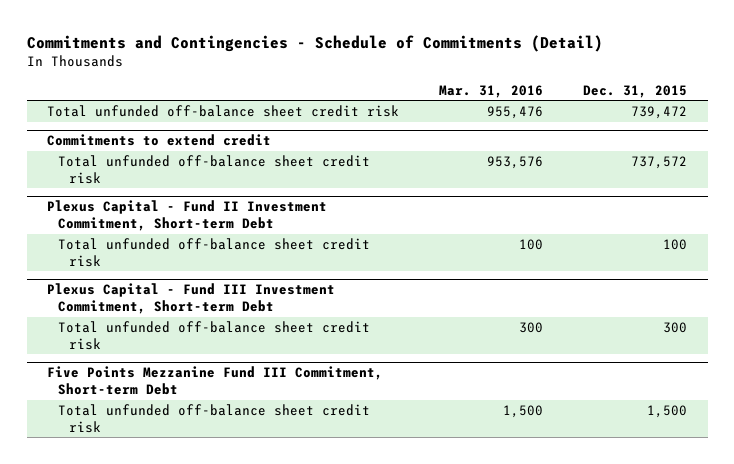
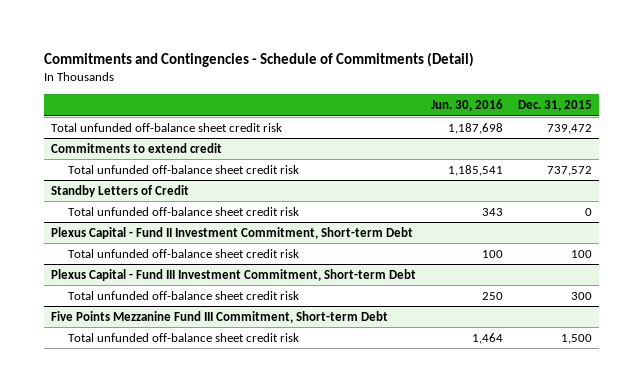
- | Mar. 31, 2016 | Dec. 31, 2015
+ | Jun. 30, 2016 | Dec. 31, 2015
+ Standby Letters of Credit
+ Total unfunded off-balance sheet credit risk | 343 | 0

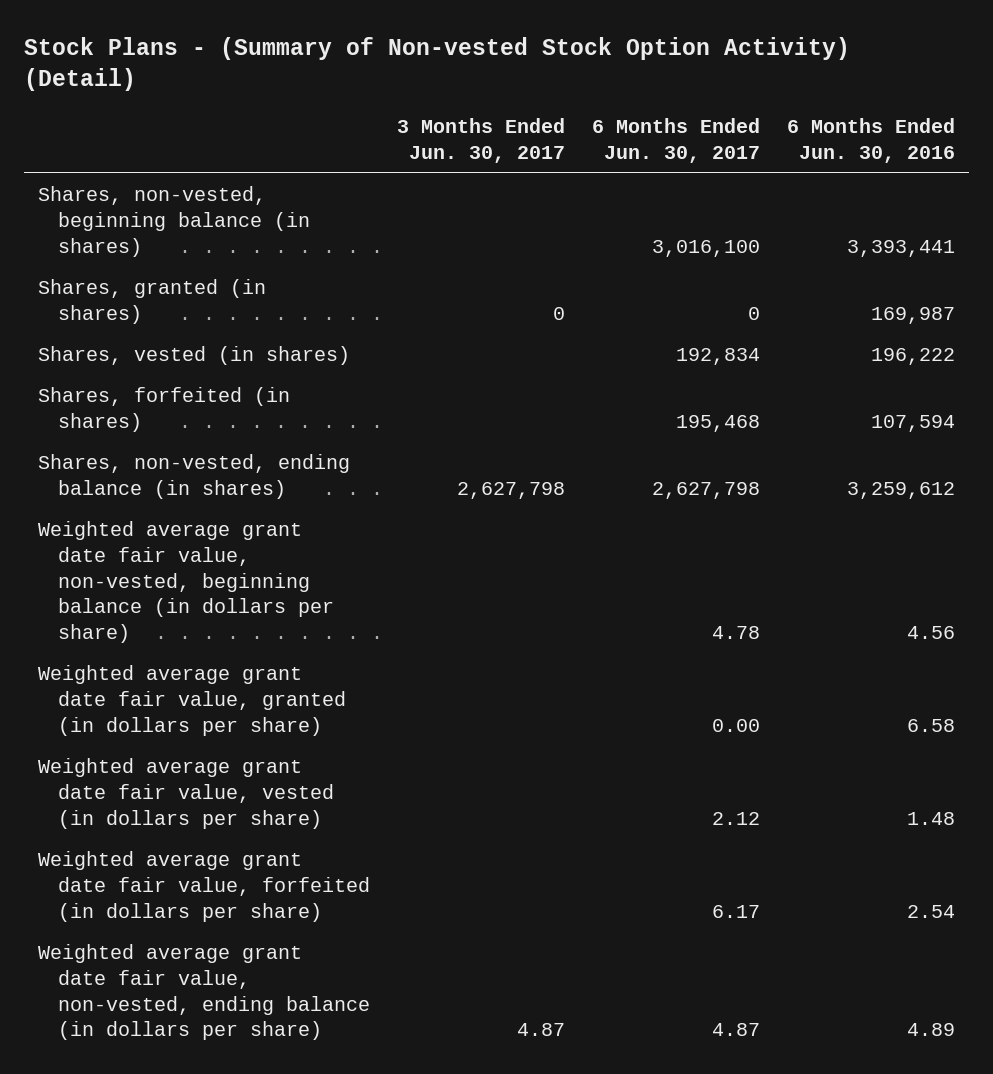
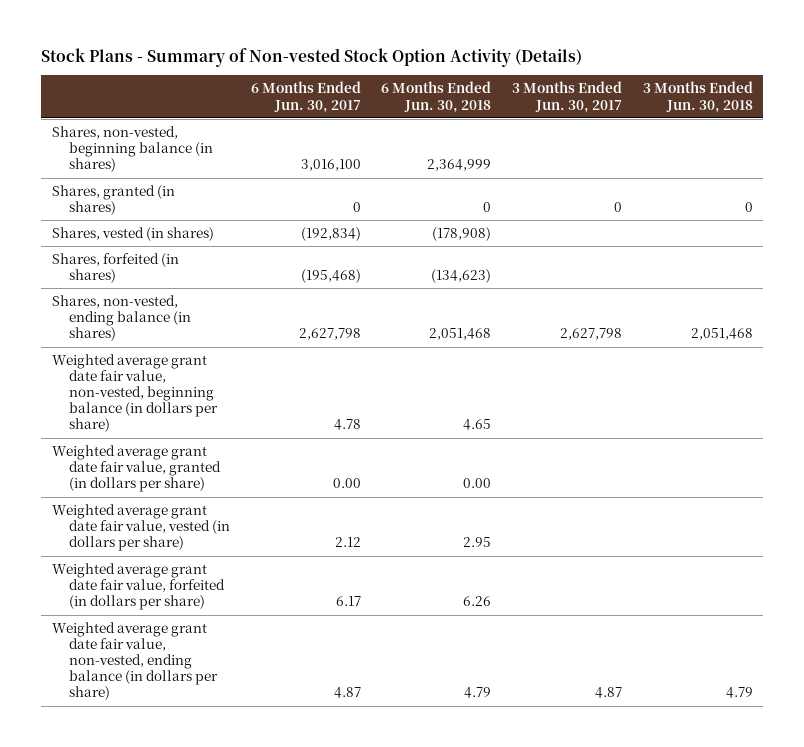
- Stock Plans - (Summary of Non-vested Stock Option Activity) (Detail)
+ Stock Plans - Summary of Non-vested Stock Option Activity (Details)
- | 3 Months Ended Jun. 30, 2017 | 6 Months Ended Jun. 30, 2017 | 6 Months Ended Jun. 30, 2016
+ | 6 Months Ended Jun. 30, 2017 | 6 Months Ended Jun. 30, 2018 | 3 Months Ended Jun. 30, 2017 | 3 Months Ended Jun. 30, 2018
- Shares, vested (in shares) | | 192,834 | 196,222
- Shares, forfeited (in shares) | | 195,468 | 107,594
+ Shares, vested (in shares) | (192,834) | (178,908) | |
+ Shares, forfeited (in shares) | (195,468) | (134,623) | |

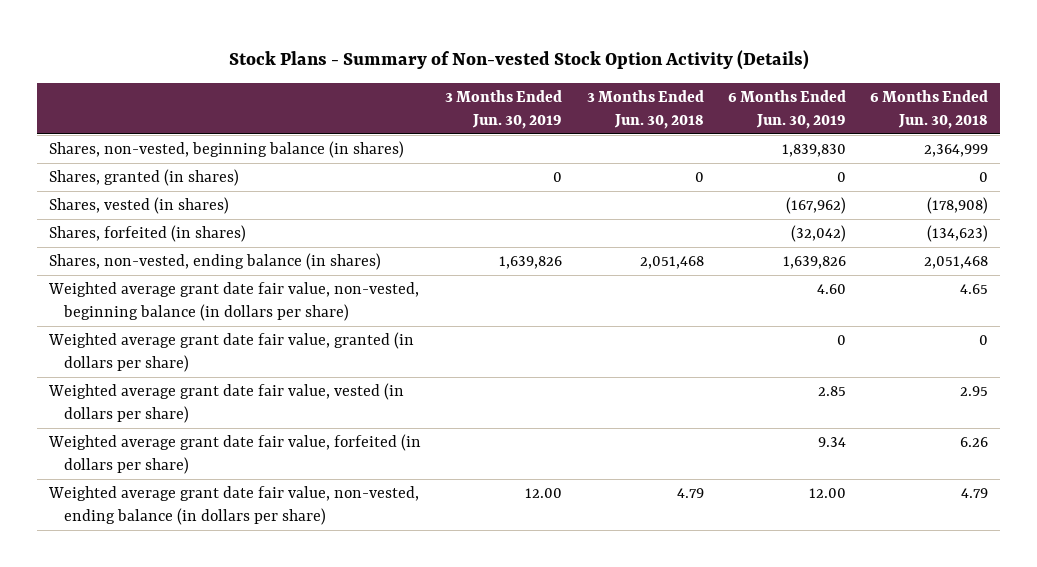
- | 6 Months Ended Jun. 30, 2017 | 6 Months Ended Jun. 30, 2018 | 3 Months Ended Jun. 30, 2017 | 3 Months Ended Jun. 30, 2018
+ | 3 Months Ended Jun. 30, 2019 | 3 Months Ended Jun. 30, 2018 | 6 Months Ended Jun. 30, 2019 | 6 Months Ended Jun. 30, 2018
- Weighted average grant date fair value, granted (in dollars per share) | 0.00 | 0.00 | |
+ Weighted average grant date fair value, granted (in dollars per share) | | | 0 | 0

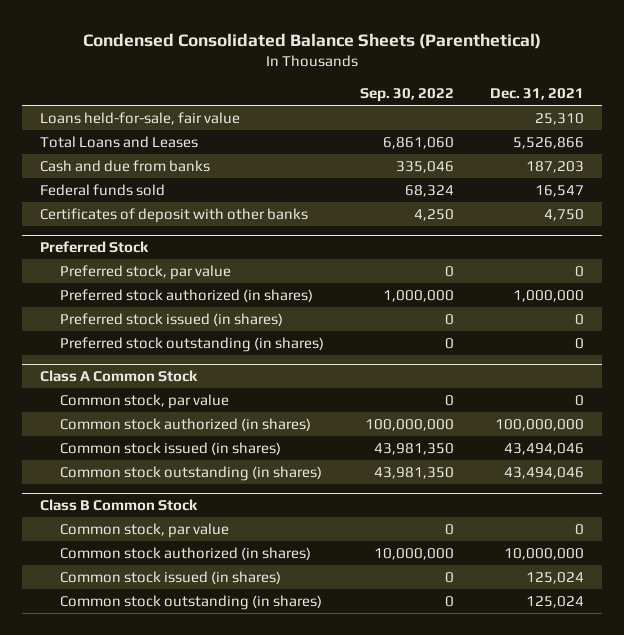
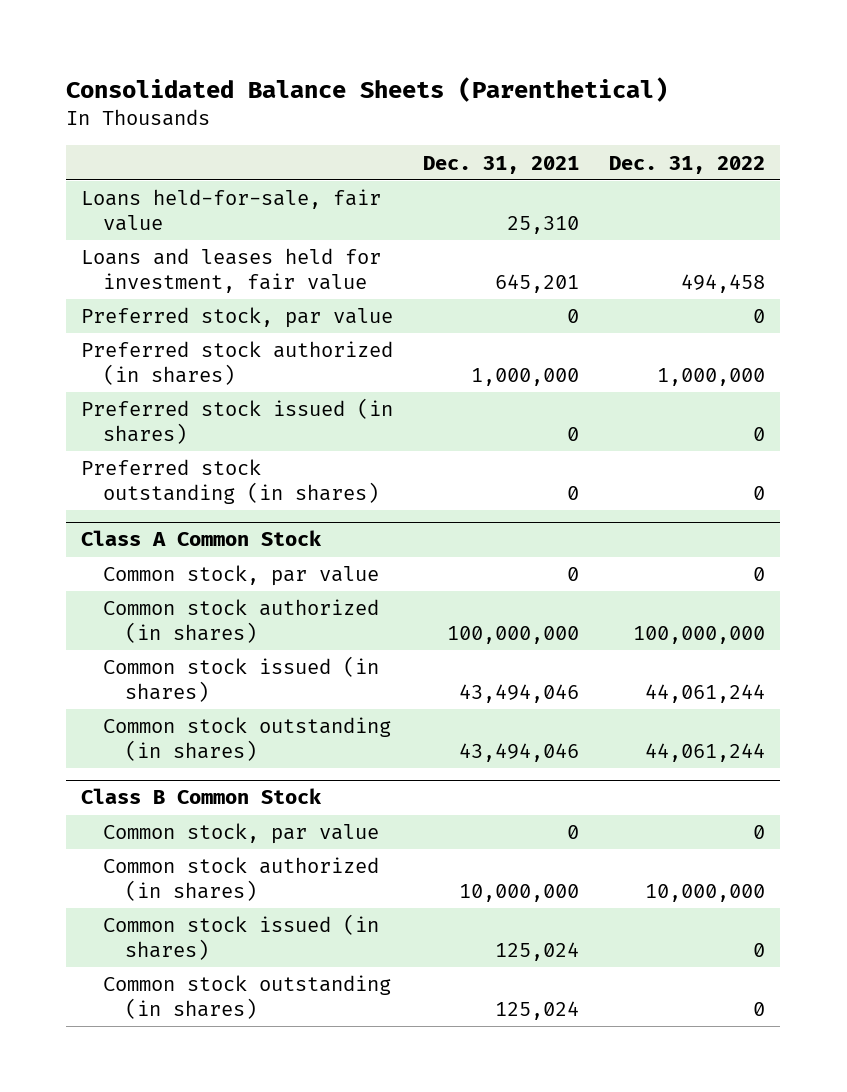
- Condensed Consolidated Balance Sheets (Parenthetical)
+ Consolidated Balance Sheets (Parenthetical)
- | Sep. 30, 2022 | Dec. 31, 2021
+ | Dec. 31, 2021 | Dec. 31, 2022
- Total Loans and Leases | 6,861,060 | 5,526,866
- Cash and due from banks | 335,046 | 187,203
- Federal funds sold | 68,324 | 16,547
- Certificates of deposit with other banks | 4,250 | 4,750
- Preferred Stock
+ Loans and leases held for investment, fair value | 645,201 | 494,458

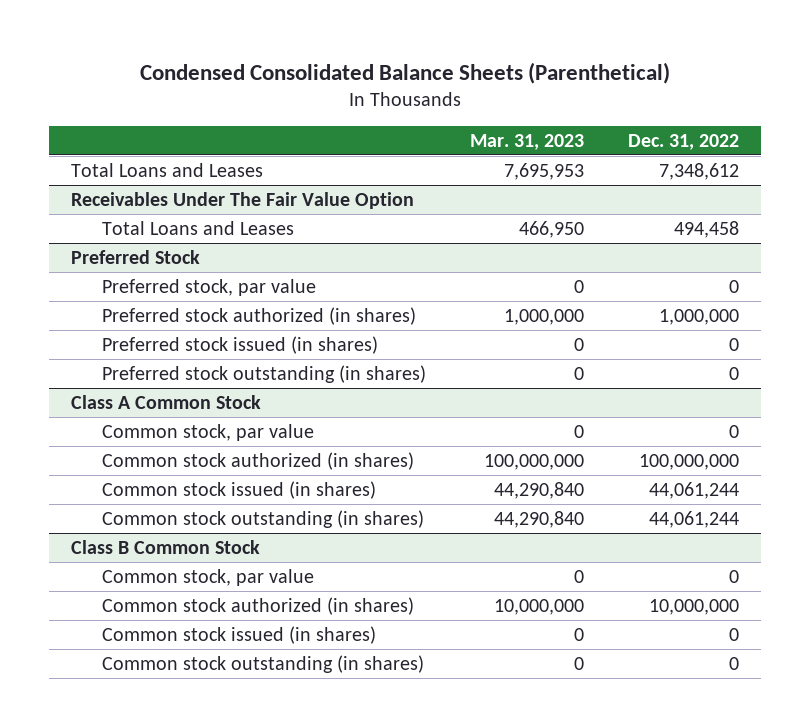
- Consolidated Balance Sheets (Parenthetical)
+ Condensed Consolidated Balance Sheets (Parenthetical)
- | Dec. 31, 2021 | Dec. 31, 2022
+ | Mar. 31, 2023 | Dec. 31, 2022
- Loans held-for-sale, fair value | 25,310 |
- Loans and leases held for investment, fair value | 645,201 | 494,458
+ Total Loans and Leases | 7,695,953 | 7,348,612
+ Receivables Under The Fair Value Option
+ Total Loans and Leases | 466,950 | 494,458
+ Preferred Stock

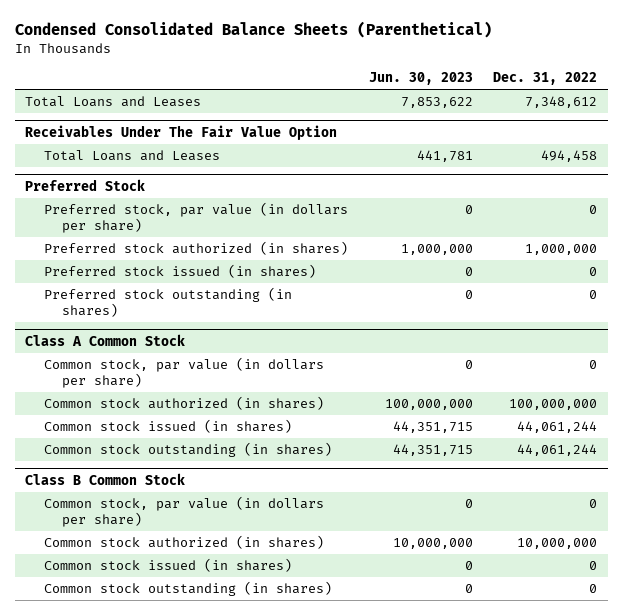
- | Mar. 31, 2023 | Dec. 31, 2022
+ | Jun. 30, 2023 | Dec. 31, 2022
@ Preferred Stock
- Preferred stock, par value | 0 | 0
+ Preferred stock, par value (in dollars per share) | 0 | 0
@ Class A Common Stock
- Common stock, par value | 0 | 0
+ Common stock, par value (in dollars per share) | 0 | 0
@ Class B Common Stock
- Common stock, par value | 0 | 0
+ Common stock, par value (in dollars per share) | 0 | 0

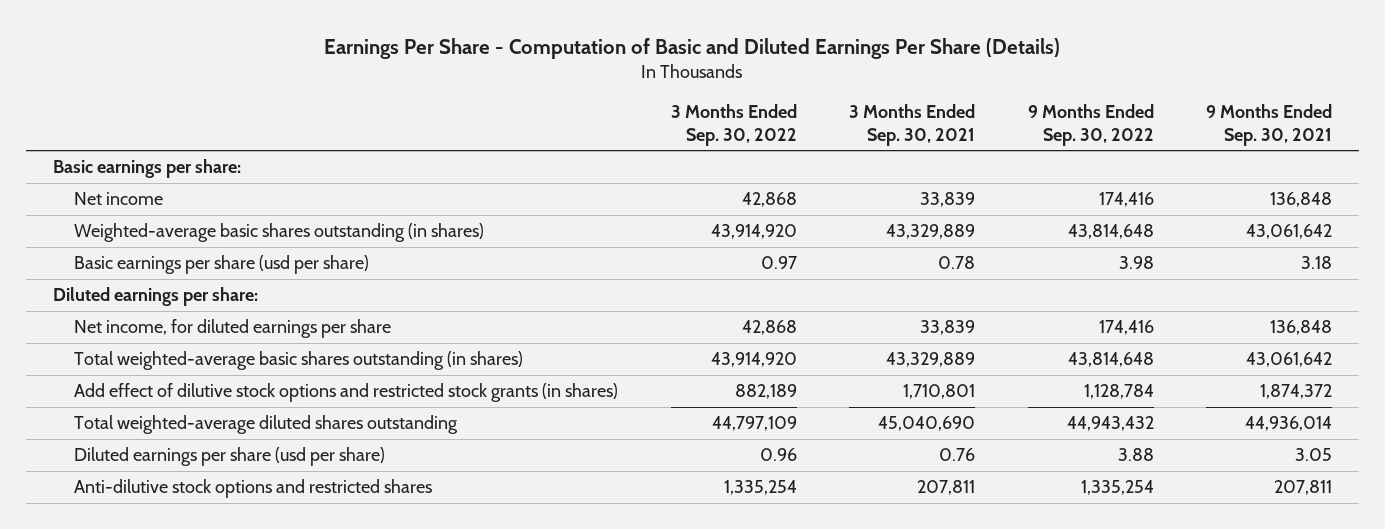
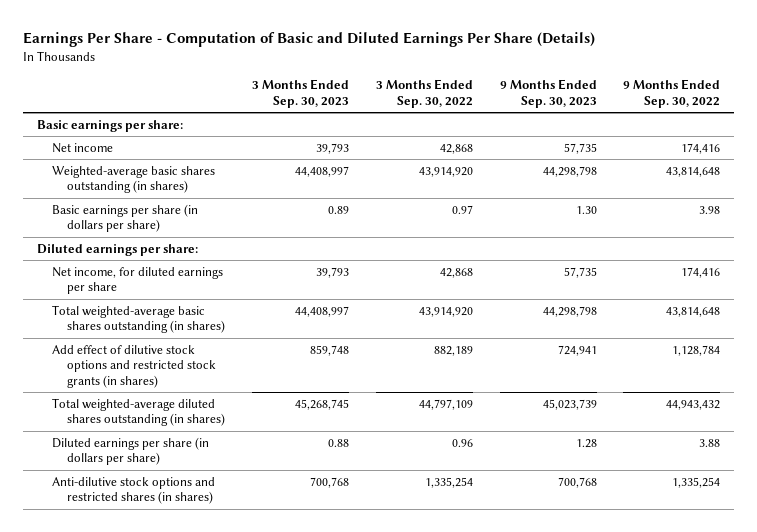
- | 3 Months Ended Sep. 30, 2022 | 3 Months Ended Sep. 30, 2021 | 9 Months Ended Sep. 30, 2022 | 9 Months Ended Sep. 30, 2021
+ | 3 Months Ended Sep. 30, 2023 | 3 Months Ended Sep. 30, 2022 | 9 Months Ended Sep. 30, 2023 | 9 Months Ended Sep. 30, 2022
- Basic earnings per share (usd per share) | 0.97 | 0.78 | 3.98 | 3.18
+ Basic earnings per share (in dollars per share) | 0.89 | 0.97 | 1.30 | 3.98
- Total weighted-average diluted shares outstanding | 44,797,109 | 45,040,690 | 44,943,432 | 44,936,014
- Diluted earnings per share (usd per share) | 0.96 | 0.76 | 3.88 | 3.05
- Anti-dilutive stock options and restricted shares | 1,335,254 | 207,811 | 1,335,254 | 207,811
+ Total weighted-average diluted shares outstanding (in shares) | 45,268,745 | 44,797,109 | 45,023,739 | 44,943,432
+ Diluted earnings per share (in dollars per share) | 0.88 | 0.96 | 1.28 | 3.88
+ Anti-dilutive stock options and restricted shares (in shares) | 700,768 | 1,335,254 | 700,768 | 1,335,254

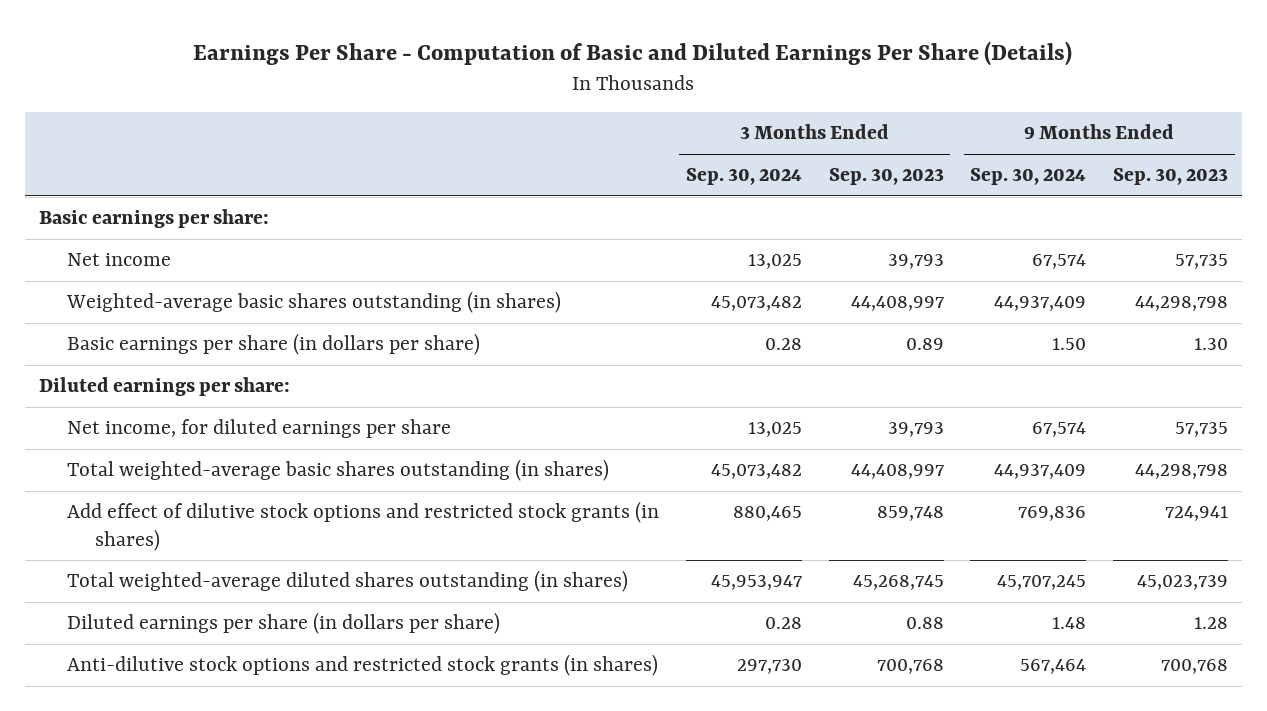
- | 3 Months Ended Sep. 30, 2023 | 3 Months Ended Sep. 30, 2022 | 9 Months Ended Sep. 30, 2023 | 9 Months Ended Sep. 30, 2022
+ | 3 Months Ended Sep. 30, 2024 | 3 Months Ended Sep. 30, 2023 | 9 Months Ended Sep. 30, 2024 | 9 Months Ended Sep. 30, 2023
- Anti-dilutive stock options and restricted shares (in shares) | 700,768 | 1,335,254 | 700,768 | 1,335,254
+ Anti-dilutive stock options and restricted stock grants (in shares) | 297,730 | 700,768 | 567,464 | 700,768

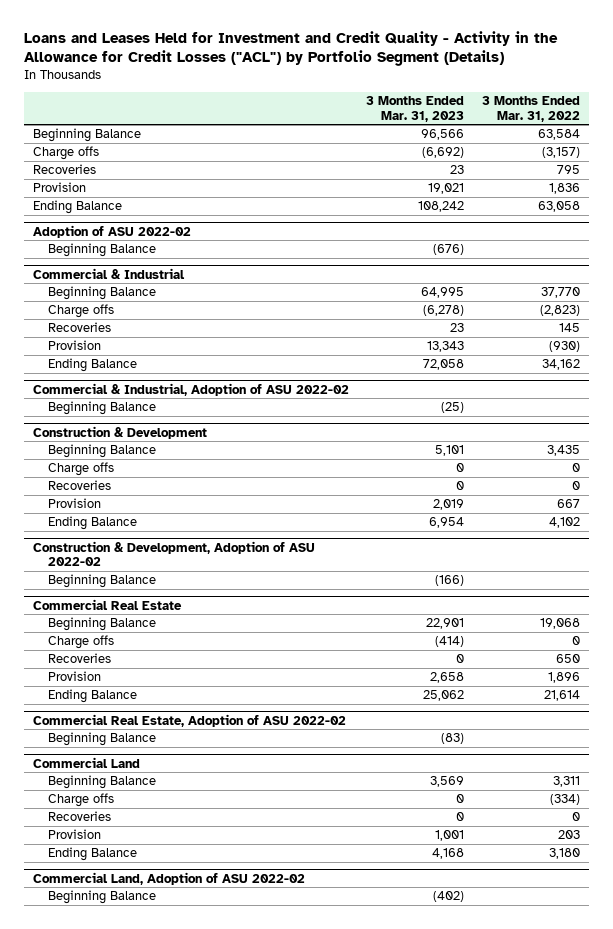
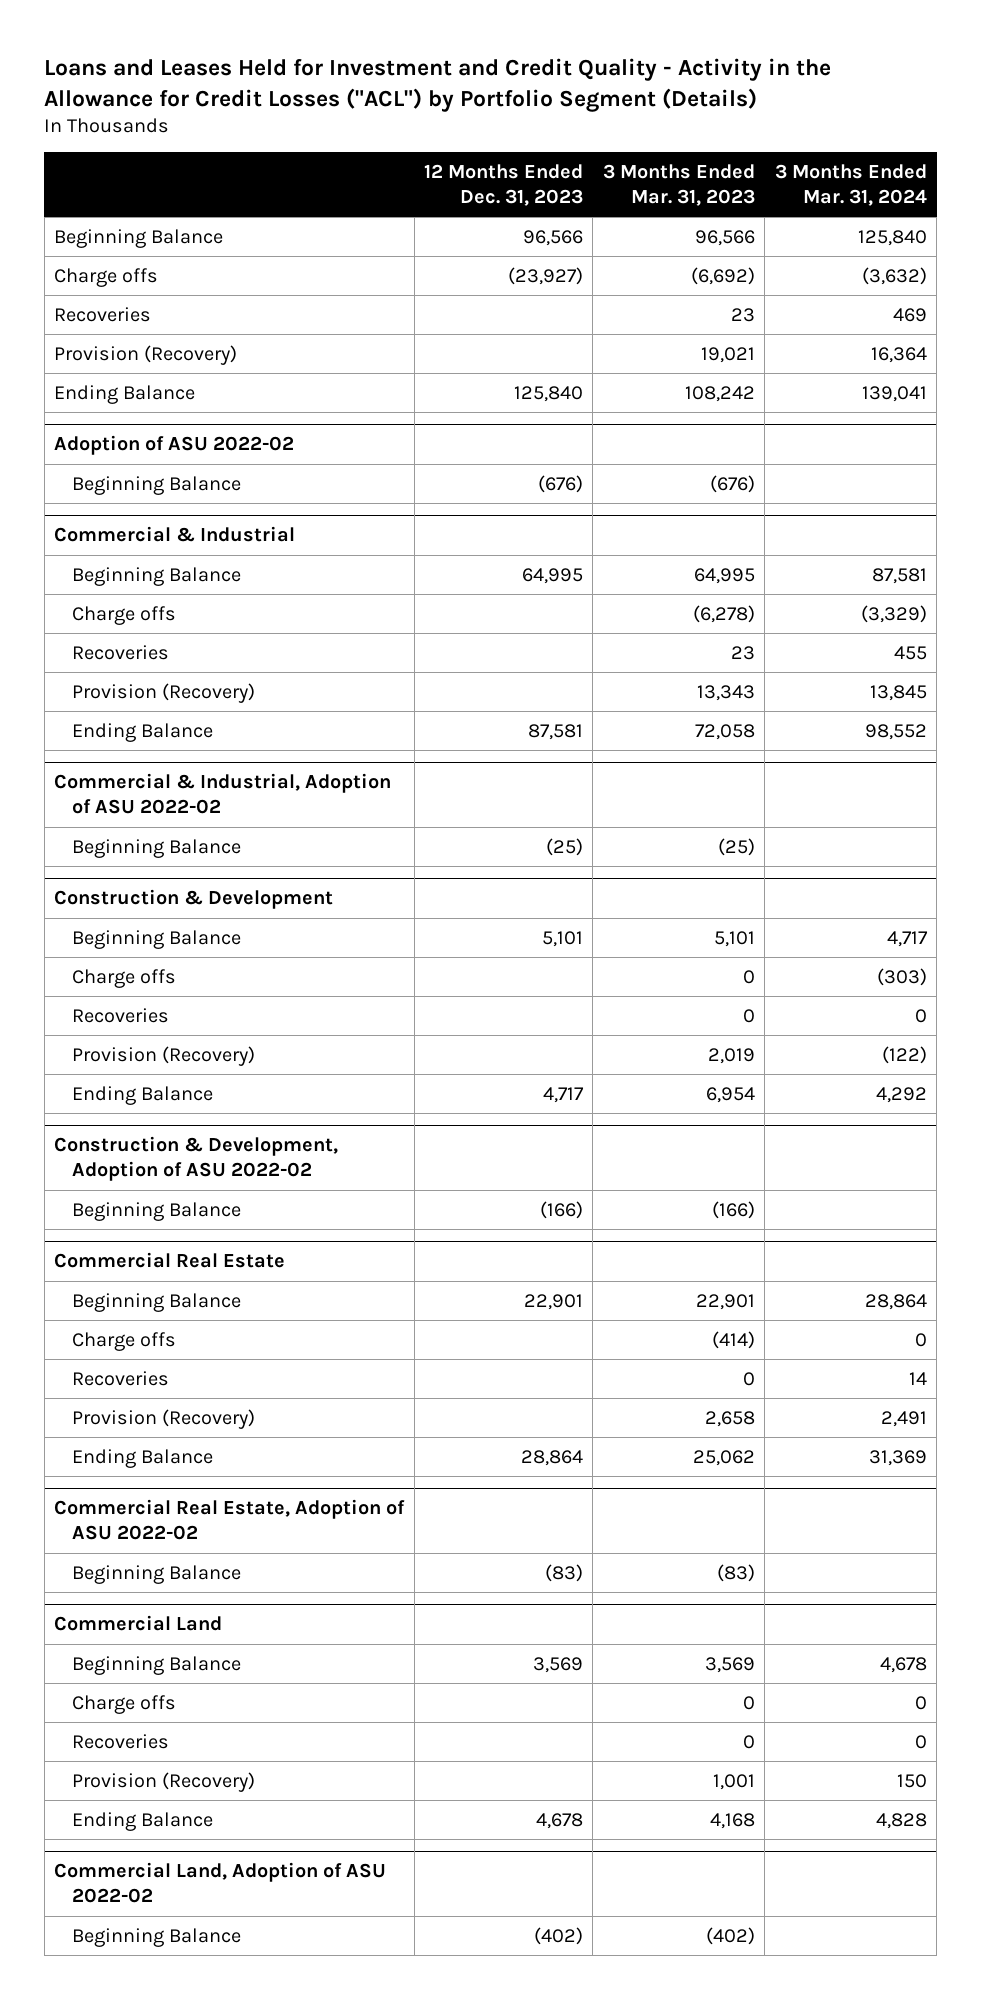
- | 3 Months Ended Mar. 31, 2023 | 3 Months Ended Mar. 31, 2022
+ | 12 Months Ended Dec. 31, 2023 | 3 Months Ended Mar. 31, 2023 | 3 Months Ended Mar. 31, 2024
- Provision | 19,021 | 1,836
+ Provision (Recovery) | | 19,021 | 16,364
@ Commercial & Industrial
- Provision | 13,343 | (930)
+ Provision (Recovery) | | 13,343 | 13,845
@ Construction & Development
- Provision | 2,019 | 667
+ Provision (Recovery) | | 2,019 | (122)
@ Commercial Real Estate
- Provision | 2,658 | 1,896
+ Provision (Recovery) | | 2,658 | 2,491
@ Commercial Land
- Provision | 1,001 | 203
+ Provision (Recovery) | | 1,001 | 150

